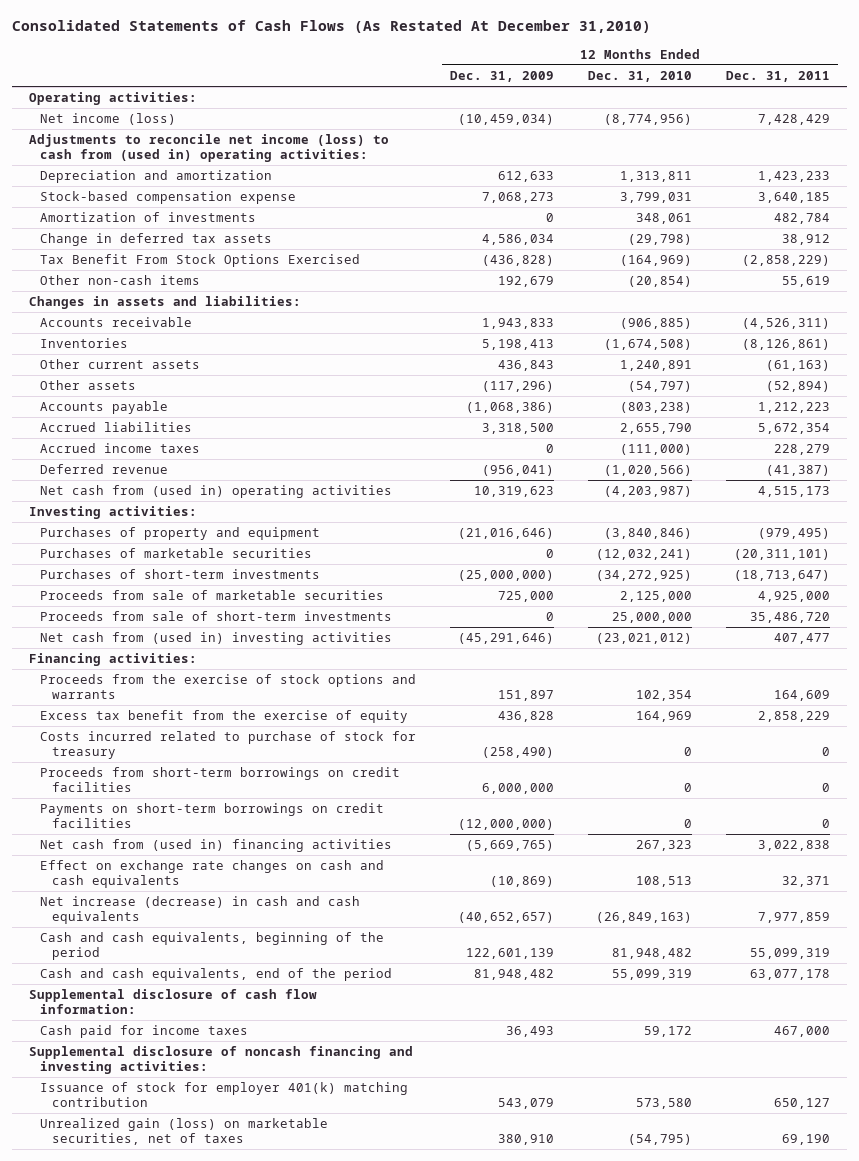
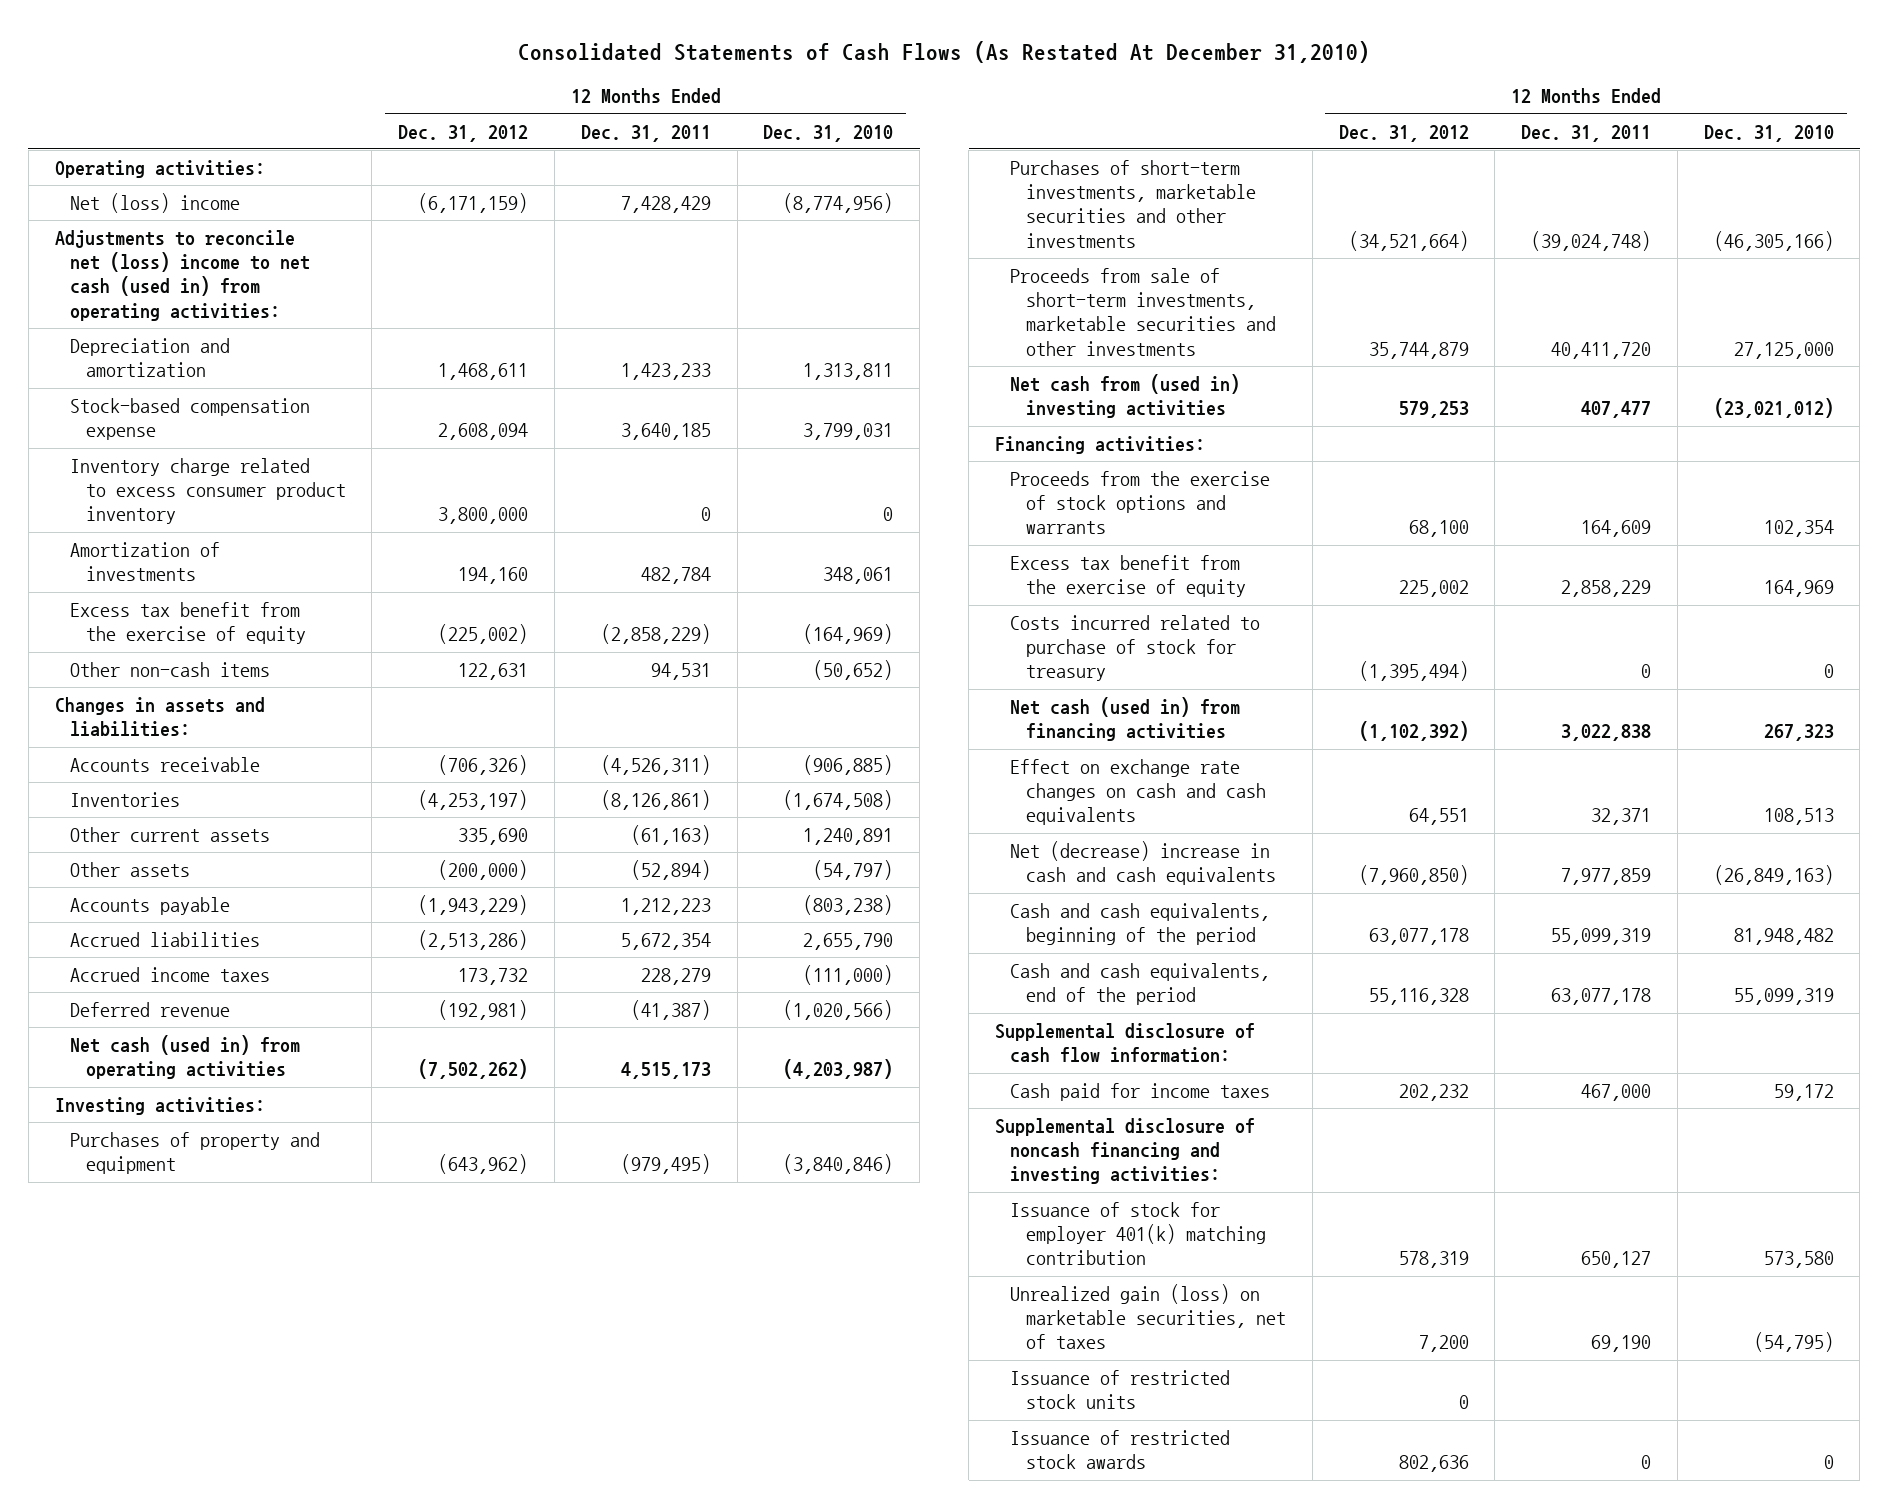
- | 12 Months Ended Dec. 31, 2009 | 12 Months Ended Dec. 31, 2010 | 12 Months Ended Dec. 31, 2011
+ | 12 Months Ended Dec. 31, 2012 | 12 Months Ended Dec. 31, 2011 | 12 Months Ended Dec. 31, 2010
- Net income (loss) | (10,459,034) | (8,774,956) | 7,428,429
- Adjustments to reconcile net income (loss) to cash from (used in) operating activities:
+ Net (loss) income | (6,171,159) | 7,428,429 | (8,774,956)
+ Adjustments to reconcile net (loss) income to net cash (used in) from operating activities:
+ Inventory charge related to excess consumer product inventory | 3,800,000 | 0 | 0
- Change in deferred tax assets | 4,586,034 | (29,798) | 38,912
- Tax Benefit From Stock Options Exercised | (436,828) | (164,969) | (2,858,229)
- Other non-cash items | 192,679 | (20,854) | 55,619
+ Excess tax benefit from the exercise of equity | (225,002) | (2,858,229) | (164,969)
+ Other non-cash items | 122,631 | 94,531 | (50,652)
- Net cash from (used in) operating activities | 10,319,623 | (4,203,987) | 4,515,173
+ Net cash (used in) from operating activities | (7,502,262) | 4,515,173 | (4,203,987)
- Purchases of marketable securities | 0 | (12,032,241) | (20,311,101)
- Purchases of short-term investments | (25,000,000) | (34,272,925) | (18,713,647)
- Proceeds from sale of marketable securities | 725,000 | 2,125,000 | 4,925,000
- Proceeds from sale of short-term investments | 0 | 25,000,000 | 35,486,720
+ Purchases of short-term investments, marketable securities and other investments | (34,521,664) | (39,024,748) | (46,305,166)
+ Proceeds from sale of short-term investments, marketable securities and other investments | 35,744,879 | 40,411,720 | 27,125,000
- Proceeds from short-term borrowings on credit facilities | 6,000,000 | 0 | 0
- Payments on short-term borrowings on credit facilities | (12,000,000) | 0 | 0
- Net cash from (used in) financing activities | (5,669,765) | 267,323 | 3,022,838
+ Net cash (used in) from financing activities | (1,102,392) | 3,022,838 | 267,323
- Net increase (decrease) in cash and cash equivalents | (40,652,657) | (26,849,163) | 7,977,859
+ Net (decrease) increase in cash and cash equivalents | (7,960,850) | 7,977,859 | (26,849,163)
+ Issuance of restricted stock units | 0 | |
+ Issuance of restricted stock awards | 802,636 | 0 | 0

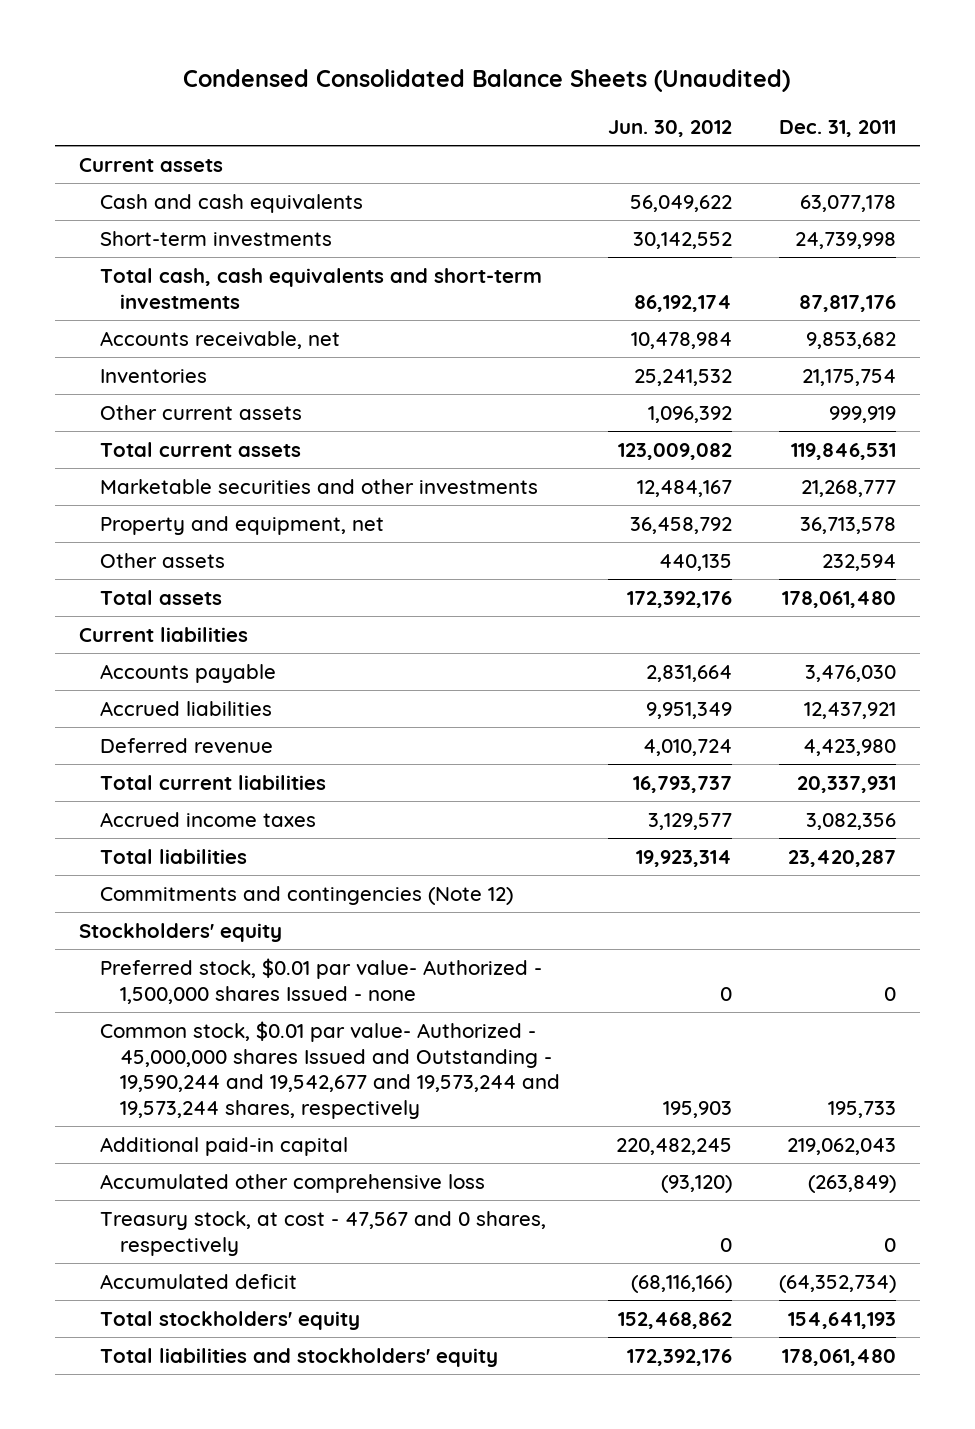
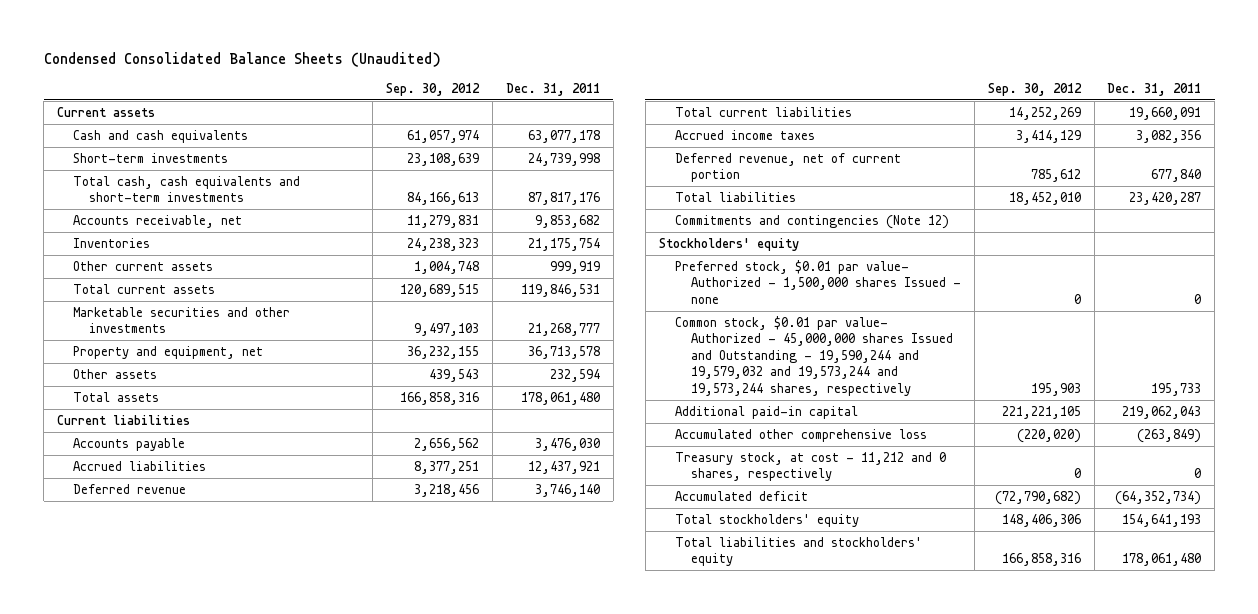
- | Jun. 30, 2012 | Dec. 31, 2011
+ | Sep. 30, 2012 | Dec. 31, 2011
- Deferred revenue | 4,010,724 | 4,423,980
- Total current liabilities | 16,793,737 | 20,337,931
+ Deferred revenue | 3,218,456 | 3,746,140
+ Total current liabilities | 14,252,269 | 19,660,091
+ Deferred revenue, net of current portion | 785,612 | 677,840
- Common stock, $0.01 par value- Authorized - 45,000,000 shares Issued and Outstanding - 19,590,244 and 19,542,677 and 19,573,244 and 19,573,244 shares, respectively | 195,903 | 195,733
+ Common stock, $0.01 par value- Authorized - 45,000,000 shares Issued and Outstanding - 19,590,244 and 19,579,032 and 19,573,244 and 19,573,244 shares, respectively | 195,903 | 195,733
- Treasury stock, at cost - 47,567 and 0 shares, respectively | 0 | 0
+ Treasury stock, at cost - 11,212 and 0 shares, respectively | 0 | 0

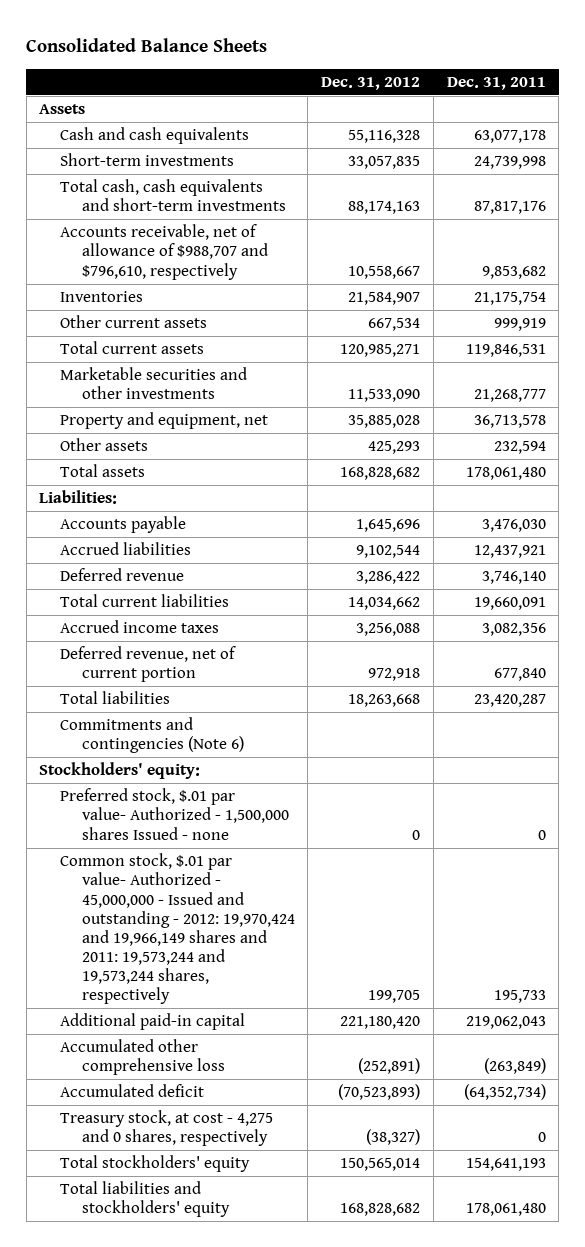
- Condensed Consolidated Balance Sheets (Unaudited)
+ Consolidated Balance Sheets
- | Sep. 30, 2012 | Dec. 31, 2011
+ | Dec. 31, 2012 | Dec. 31, 2011
- Current assets
+ Assets
- Accounts receivable, net | 11,279,831 | 9,853,682
+ Accounts receivable, net of allowance of $988,707 and $796,610, respectively | 10,558,667 | 9,853,682
- Current liabilities
+ Liabilities:
- Commitments and contingencies (Note 12)
- Stockholders' equity
- Preferred stock, $0.01 par value- Authorized - 1,500,000 shares Issued - none | 0 | 0
- Common stock, $0.01 par value- Authorized - 45,000,000 shares Issued and Outstanding - 19,590,244 and 19,579,032 and 19,573,244 and 19,573,244 shares, respectively | 195,903 | 195,733
+ Commitments and contingencies (Note 6)
+ Stockholders' equity:
+ Preferred stock, $.01 par value- Authorized - 1,500,000 shares Issued - none | 0 | 0
+ Common stock, $.01 par value- Authorized - 45,000,000 - Issued and outstanding - 2012: 19,970,424 and 19,966,149 shares and 2011: 19,573,244 and 19,573,244 shares, respectively | 199,705 | 195,733
- Treasury stock, at cost - 11,212 and 0 shares, respectively | 0 | 0
+ Treasury stock, at cost - 4,275 and 0 shares, respectively | (38,327) | 0

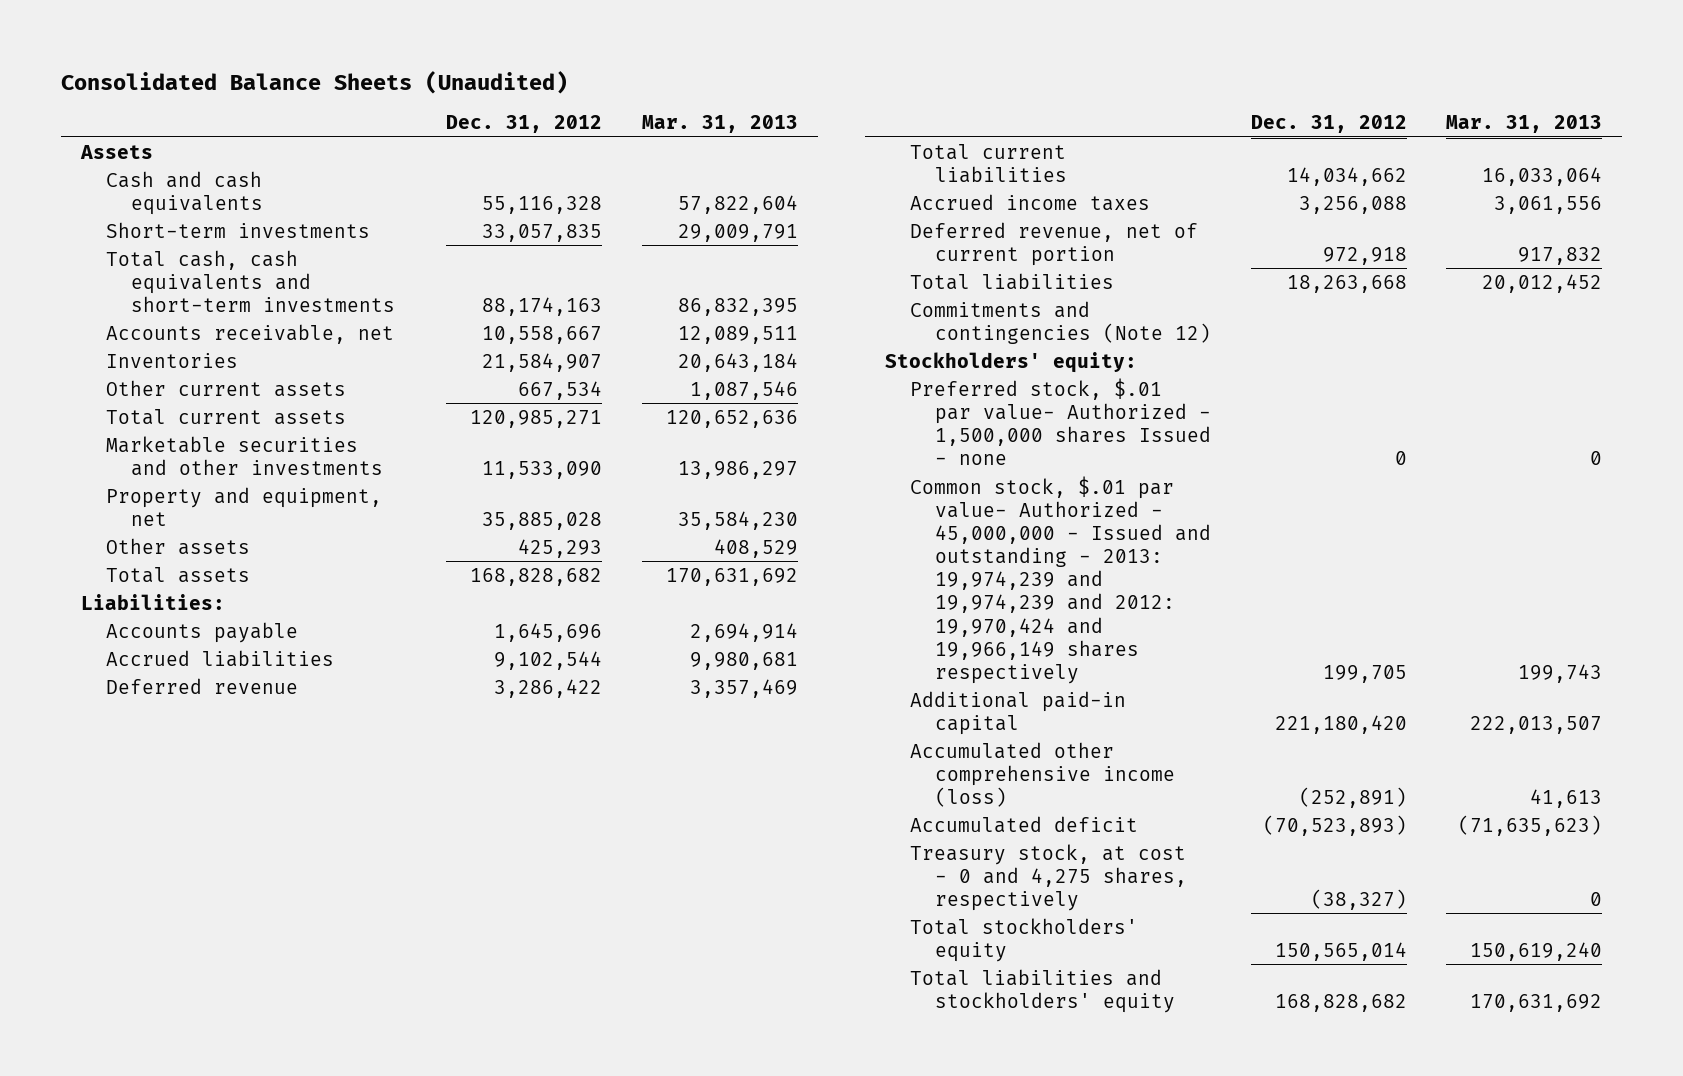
- Consolidated Balance Sheets
+ Consolidated Balance Sheets (Unaudited)
- | Dec. 31, 2012 | Dec. 31, 2011
+ | Dec. 31, 2012 | Mar. 31, 2013
- Accounts receivable, net of allowance of $988,707 and $796,610, respectively | 10,558,667 | 9,853,682
+ Accounts receivable, net | 10,558,667 | 12,089,511
- Commitments and contingencies (Note 6)
+ Commitments and contingencies (Note 12)
- Common stock, $.01 par value- Authorized - 45,000,000 - Issued and outstanding - 2012: 19,970,424 and 19,966,149 shares and 2011: 19,573,244 and 19,573,244 shares, respectively | 199,705 | 195,733
+ Common stock, $.01 par value- Authorized - 45,000,000 - Issued and outstanding - 2013: 19,974,239 and 19,974,239 and 2012: 19,970,424 and 19,966,149 shares respectively | 199,705 | 199,743
- Accumulated other comprehensive loss | (252,891) | (263,849)
+ Accumulated other comprehensive income (loss) | (252,891) | 41,613
- Treasury stock, at cost - 4,275 and 0 shares, respectively | (38,327) | 0
+ Treasury stock, at cost - 0 and 4,275 shares, respectively | (38,327) | 0

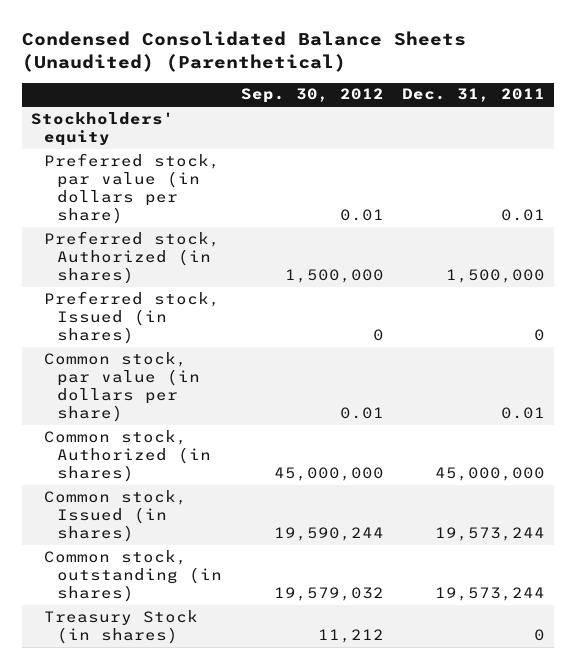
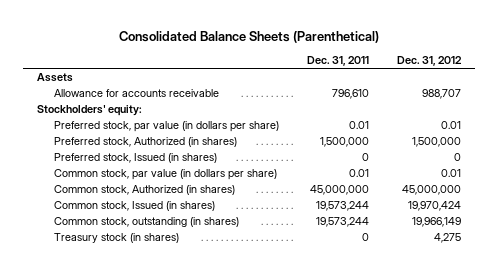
- Condensed Consolidated Balance Sheets (Unaudited) (Parenthetical)
+ Consolidated Balance Sheets (Parenthetical)
- | Sep. 30, 2012 | Dec. 31, 2011
+ | Dec. 31, 2011 | Dec. 31, 2012
- Stockholders' equity
+ Assets
+ Allowance for accounts receivable | 796,610 | 988,707
+ Stockholders' equity:
- Treasury Stock (in shares) | 11,212 | 0
+ Treasury stock (in shares) | 0 | 4,275

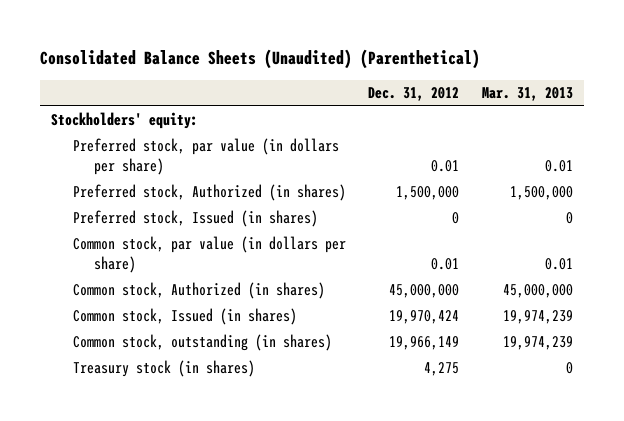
- Consolidated Balance Sheets (Parenthetical)
+ Consolidated Balance Sheets (Unaudited) (Parenthetical)
- | Dec. 31, 2011 | Dec. 31, 2012
+ | Dec. 31, 2012 | Mar. 31, 2013
- Assets
- Allowance for accounts receivable | 796,610 | 988,707

